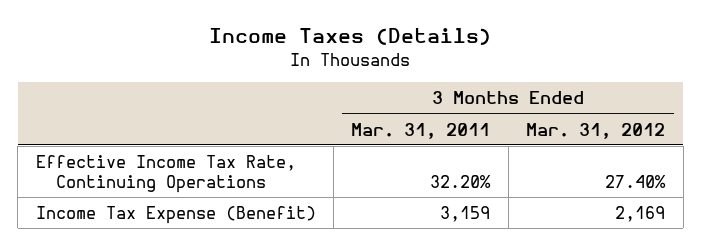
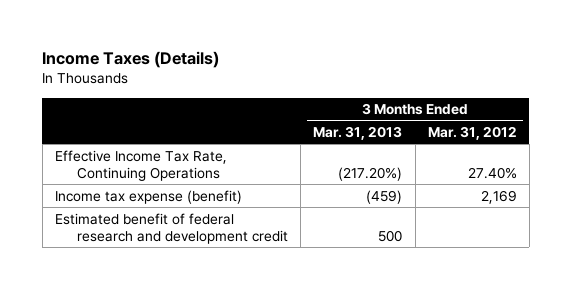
- | 3 Months Ended Mar. 31, 2011 | 3 Months Ended Mar. 31, 2012
+ | 3 Months Ended Mar. 31, 2013 | 3 Months Ended Mar. 31, 2012
- Income Tax Expense (Benefit) | 3,159 | 2,169
+ Income tax expense (benefit) | (459) | 2,169
+ Estimated benefit of federal research and development credit | 500 |

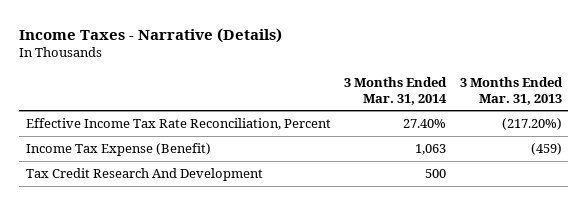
- Income Taxes (Details)
+ Income Taxes - Narrative (Details)
- | 3 Months Ended Mar. 31, 2013 | 3 Months Ended Mar. 31, 2012
+ | 3 Months Ended Mar. 31, 2014 | 3 Months Ended Mar. 31, 2013
- Effective Income Tax Rate, Continuing Operations | (217.20%) | 27.40%
- Income tax expense (benefit) | (459) | 2,169
- Estimated benefit of federal research and development credit | 500 |
+ Effective Income Tax Rate Reconciliation, Percent | 27.40% | (217.20%)
+ Income Tax Expense (Benefit) | 1,063 | (459)
+ Tax Credit Research And Development | 500 |

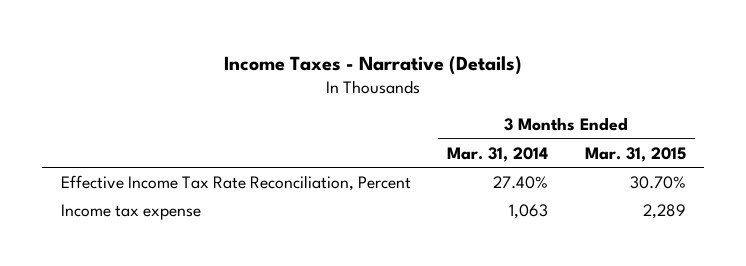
- | 3 Months Ended Mar. 31, 2014 | 3 Months Ended Mar. 31, 2013
+ | 3 Months Ended Mar. 31, 2014 | 3 Months Ended Mar. 31, 2015
- Income Tax Expense (Benefit) | 1,063 | (459)
- Tax Credit Research And Development | 500 |
+ Income tax expense | 1,063 | 2,289

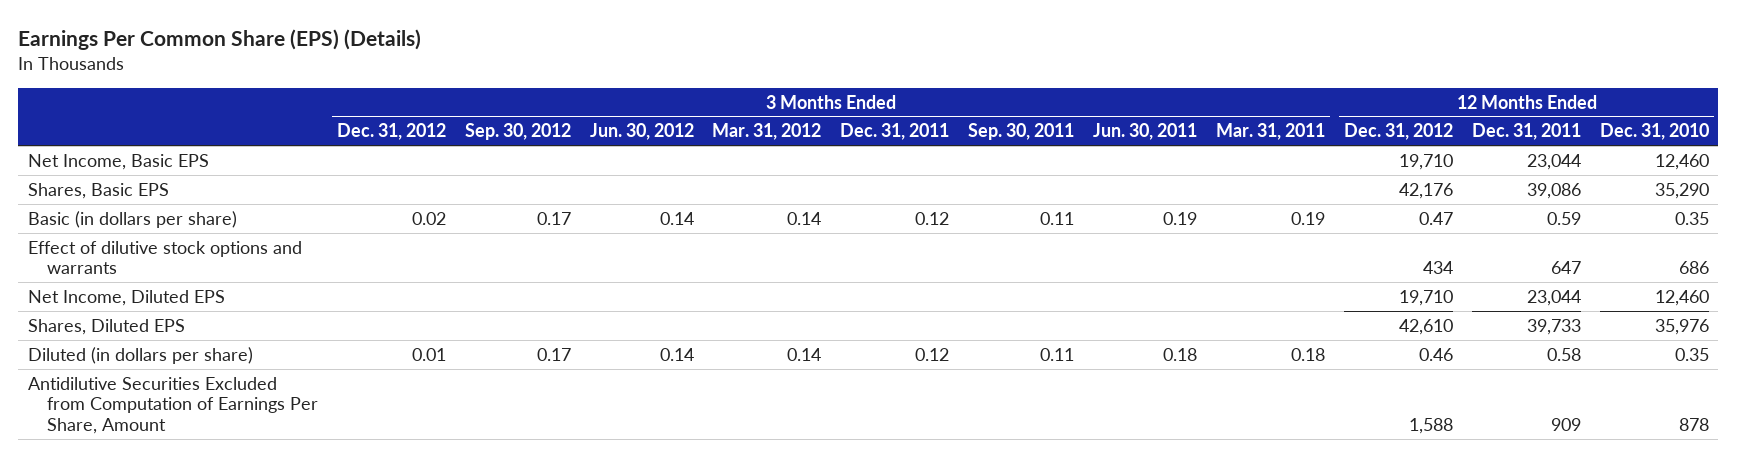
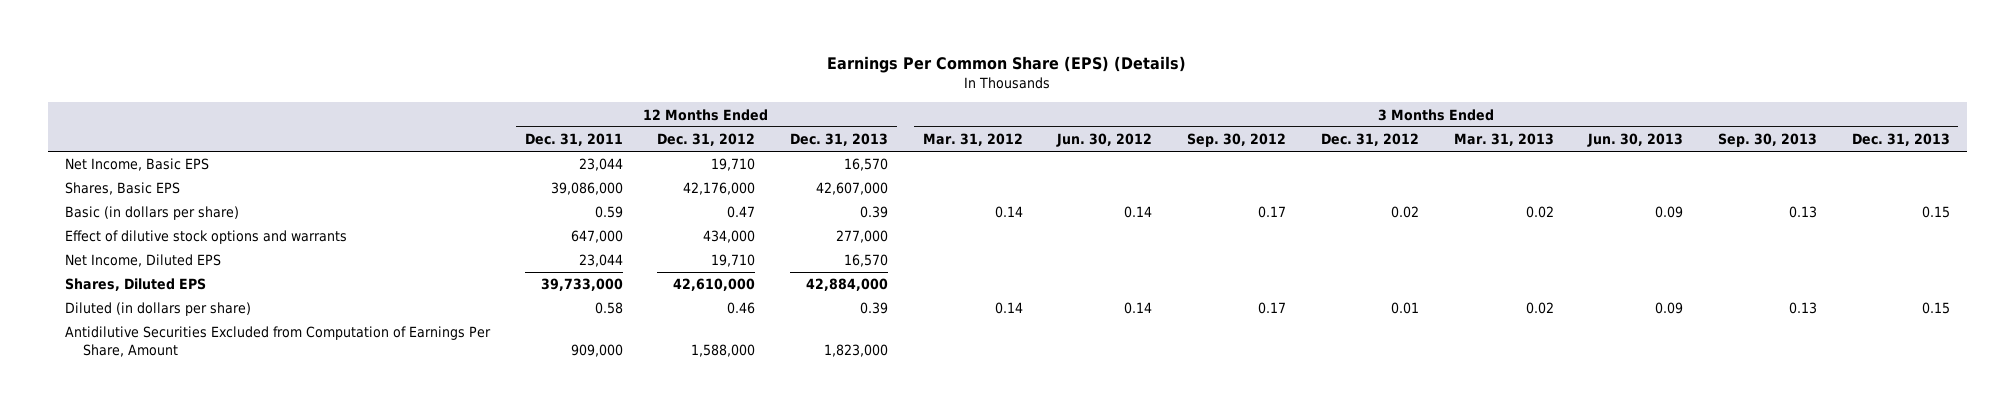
- | 3 Months Ended Dec. 31, 2012 | 3 Months Ended Sep. 30, 2012 | 3 Months Ended Jun. 30, 2012 | 3 Months Ended Mar. 31, 2012 | 3 Months Ended Dec. 31, 2011 | 3 Months Ended Sep. 30, 2011 | 3 Months Ended Jun. 30, 2011 | 3 Months Ended Mar. 31, 2011 | 12 Months Ended Dec. 31, 2012 | 12 Months Ended Dec. 31, 2011 | 12 Months Ended Dec. 31, 2010
+ | 12 Months Ended Dec. 31, 2011 | 12 Months Ended Dec. 31, 2012 | 12 Months Ended Dec. 31, 2013 | 3 Months Ended Mar. 31, 2012 | 3 Months Ended Jun. 30, 2012 | 3 Months Ended Sep. 30, 2012 | 3 Months Ended Dec. 31, 2012 | 3 Months Ended Mar. 31, 2013 | 3 Months Ended Jun. 30, 2013 | 3 Months Ended Sep. 30, 2013 | 3 Months Ended Dec. 31, 2013
- Shares, Basic EPS | | | | | | | | | 42,176 | 39,086 | 35,290
+ Shares, Basic EPS | 39,086,000 | 42,176,000 | 42,607,000 | | | | | | | |
- Effect of dilutive stock options and warrants | | | | | | | | | 434 | 647 | 686
+ Effect of dilutive stock options and warrants | 647,000 | 434,000 | 277,000 | | | | | | | |
- Shares, Diluted EPS | | | | | | | | | 42,610 | 39,733 | 35,976
+ Shares, Diluted EPS | 39,733,000 | 42,610,000 | 42,884,000 | | | | | | | |
- Antidilutive Securities Excluded from Computation of Earnings Per Share, Amount | | | | | | | | | 1,588 | 909 | 878
+ Antidilutive Securities Excluded from Computation of Earnings Per Share, Amount | 909,000 | 1,588,000 | 1,823,000 | | | | | | | |

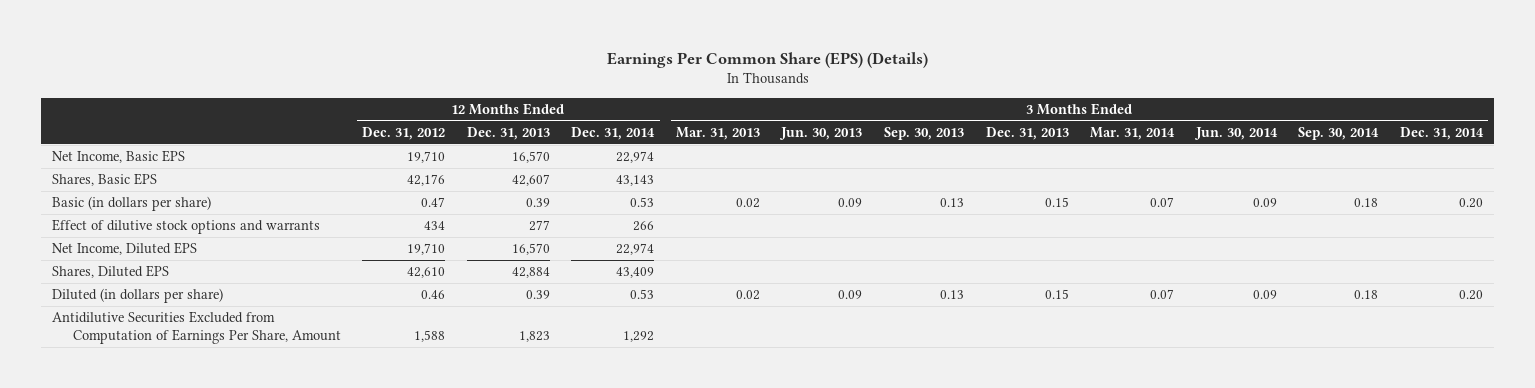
- | 12 Months Ended Dec. 31, 2011 | 12 Months Ended Dec. 31, 2012 | 12 Months Ended Dec. 31, 2013 | 3 Months Ended Mar. 31, 2012 | 3 Months Ended Jun. 30, 2012 | 3 Months Ended Sep. 30, 2012 | 3 Months Ended Dec. 31, 2012 | 3 Months Ended Mar. 31, 2013 | 3 Months Ended Jun. 30, 2013 | 3 Months Ended Sep. 30, 2013 | 3 Months Ended Dec. 31, 2013
+ | 12 Months Ended Dec. 31, 2012 | 12 Months Ended Dec. 31, 2013 | 12 Months Ended Dec. 31, 2014 | 3 Months Ended Mar. 31, 2013 | 3 Months Ended Jun. 30, 2013 | 3 Months Ended Sep. 30, 2013 | 3 Months Ended Dec. 31, 2013 | 3 Months Ended Mar. 31, 2014 | 3 Months Ended Jun. 30, 2014 | 3 Months Ended Sep. 30, 2014 | 3 Months Ended Dec. 31, 2014
- Shares, Basic EPS | 39,086,000 | 42,176,000 | 42,607,000 | | | | | | | |
+ Shares, Basic EPS | 42,176 | 42,607 | 43,143 | | | | | | | |
- Effect of dilutive stock options and warrants | 647,000 | 434,000 | 277,000 | | | | | | | |
+ Effect of dilutive stock options and warrants | 434 | 277 | 266 | | | | | | | |
- Shares, Diluted EPS | 39,733,000 | 42,610,000 | 42,884,000 | | | | | | | |
+ Shares, Diluted EPS | 42,610 | 42,884 | 43,409 | | | | | | | |
- Antidilutive Securities Excluded from Computation of Earnings Per Share, Amount | 909,000 | 1,588,000 | 1,823,000 | | | | | | | |
+ Antidilutive Securities Excluded from Computation of Earnings Per Share, Amount | 1,588 | 1,823 | 1,292 | | | | | | | |

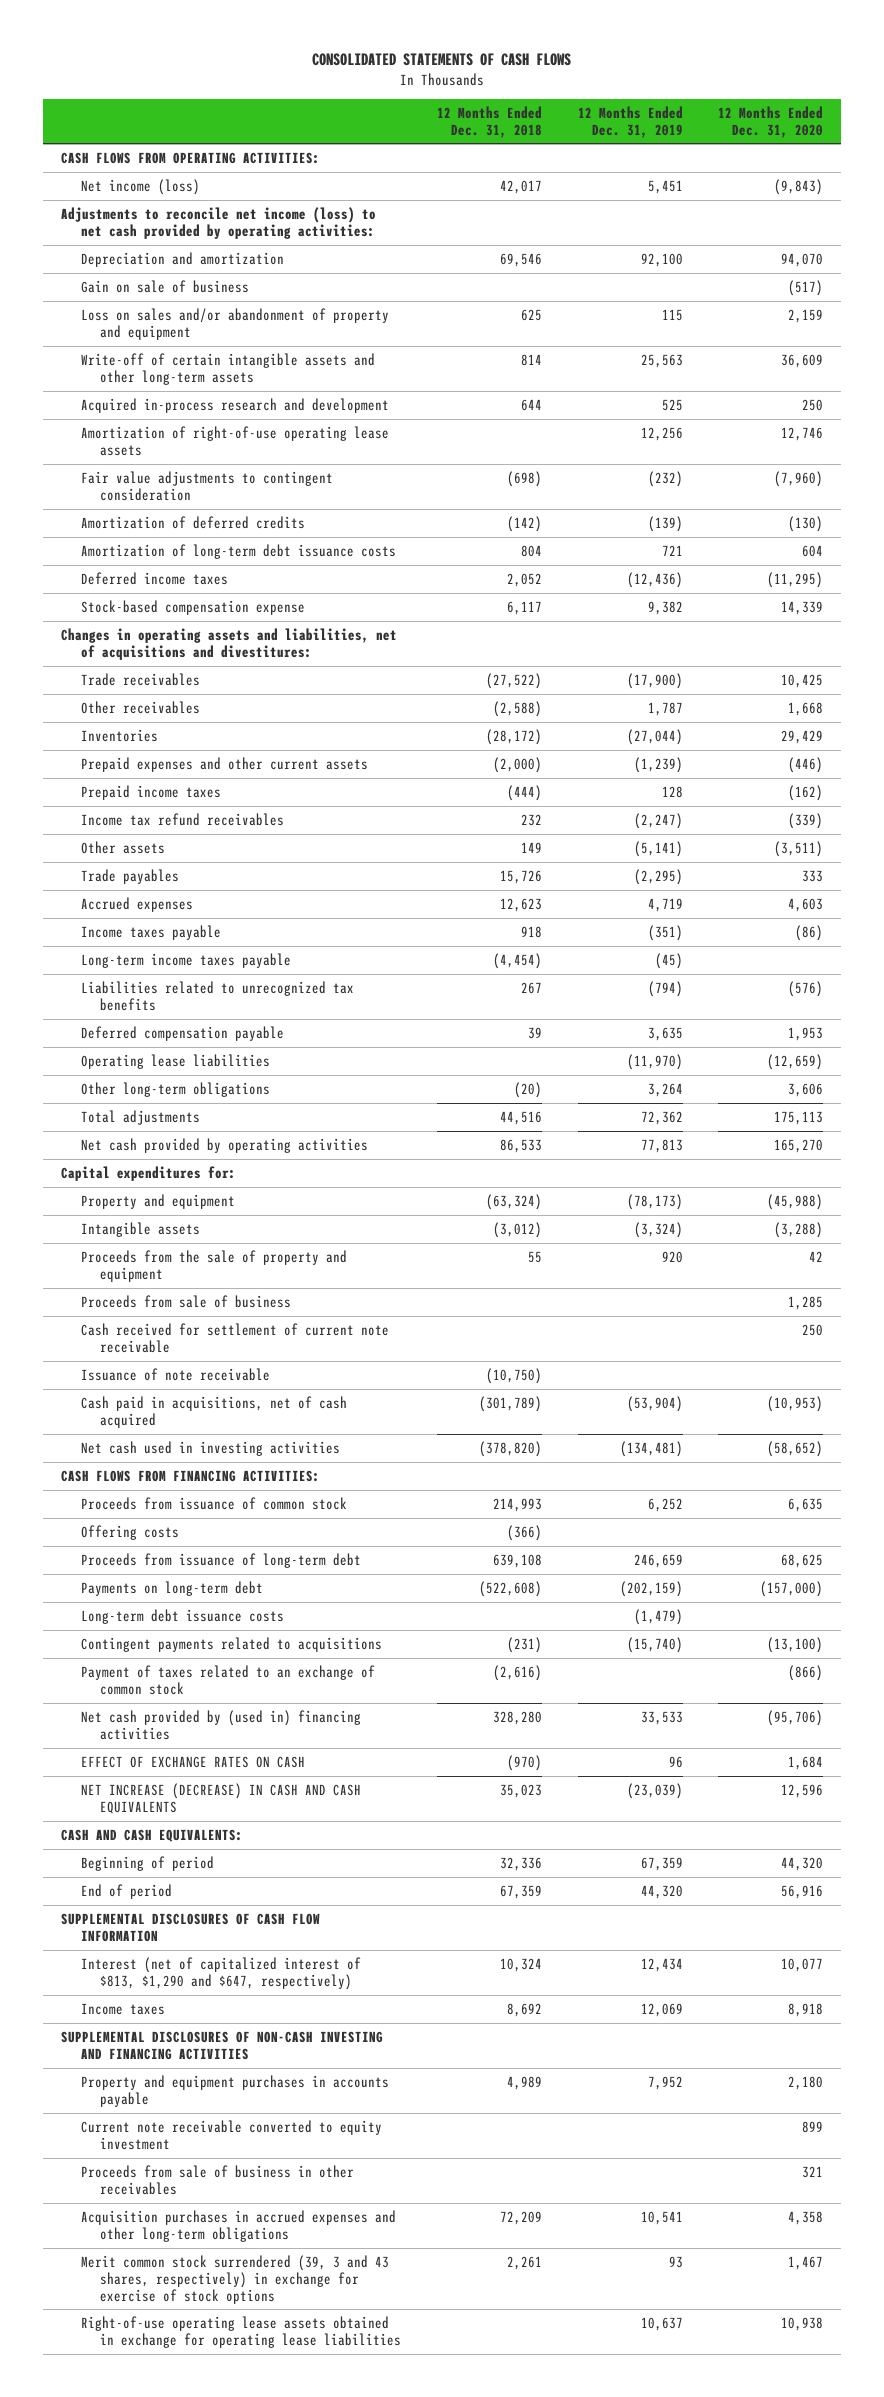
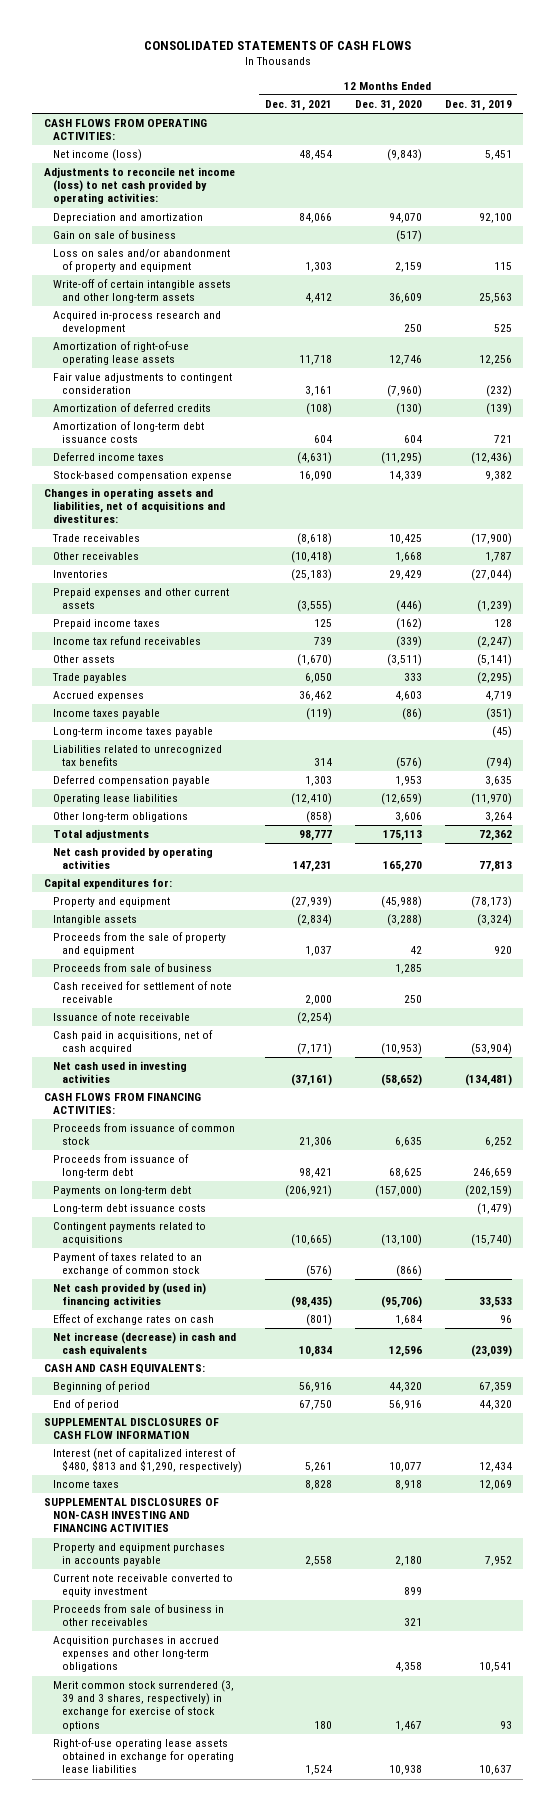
- | 12 Months Ended Dec. 31, 2018 | 12 Months Ended Dec. 31, 2019 | 12 Months Ended Dec. 31, 2020
+ | 12 Months Ended Dec. 31, 2021 | 12 Months Ended Dec. 31, 2020 | 12 Months Ended Dec. 31, 2019
- Cash received for settlement of current note receivable | | | 250
+ Cash received for settlement of note receivable | 2,000 | 250 |
- Offering costs | (366) | |
- EFFECT OF EXCHANGE RATES ON CASH | (970) | 96 | 1,684
- NET INCREASE (DECREASE) IN CASH AND CASH EQUIVALENTS | 35,023 | (23,039) | 12,596
+ Effect of exchange rates on cash | (801) | 1,684 | 96
+ Net increase (decrease) in cash and cash equivalents | 10,834 | 12,596 | (23,039)
- Interest (net of capitalized interest of $813, $1,290 and $647, respectively) | 10,324 | 12,434 | 10,077
+ Interest (net of capitalized interest of $480, $813 and $1,290, respectively) | 5,261 | 10,077 | 12,434
- Merit common stock surrendered (39, 3 and 43 shares, respectively) in exchange for exercise of stock options | 2,261 | 93 | 1,467
+ Merit common stock surrendered (3, 39 and 3 shares, respectively) in exchange for exercise of stock options | 180 | 1,467 | 93

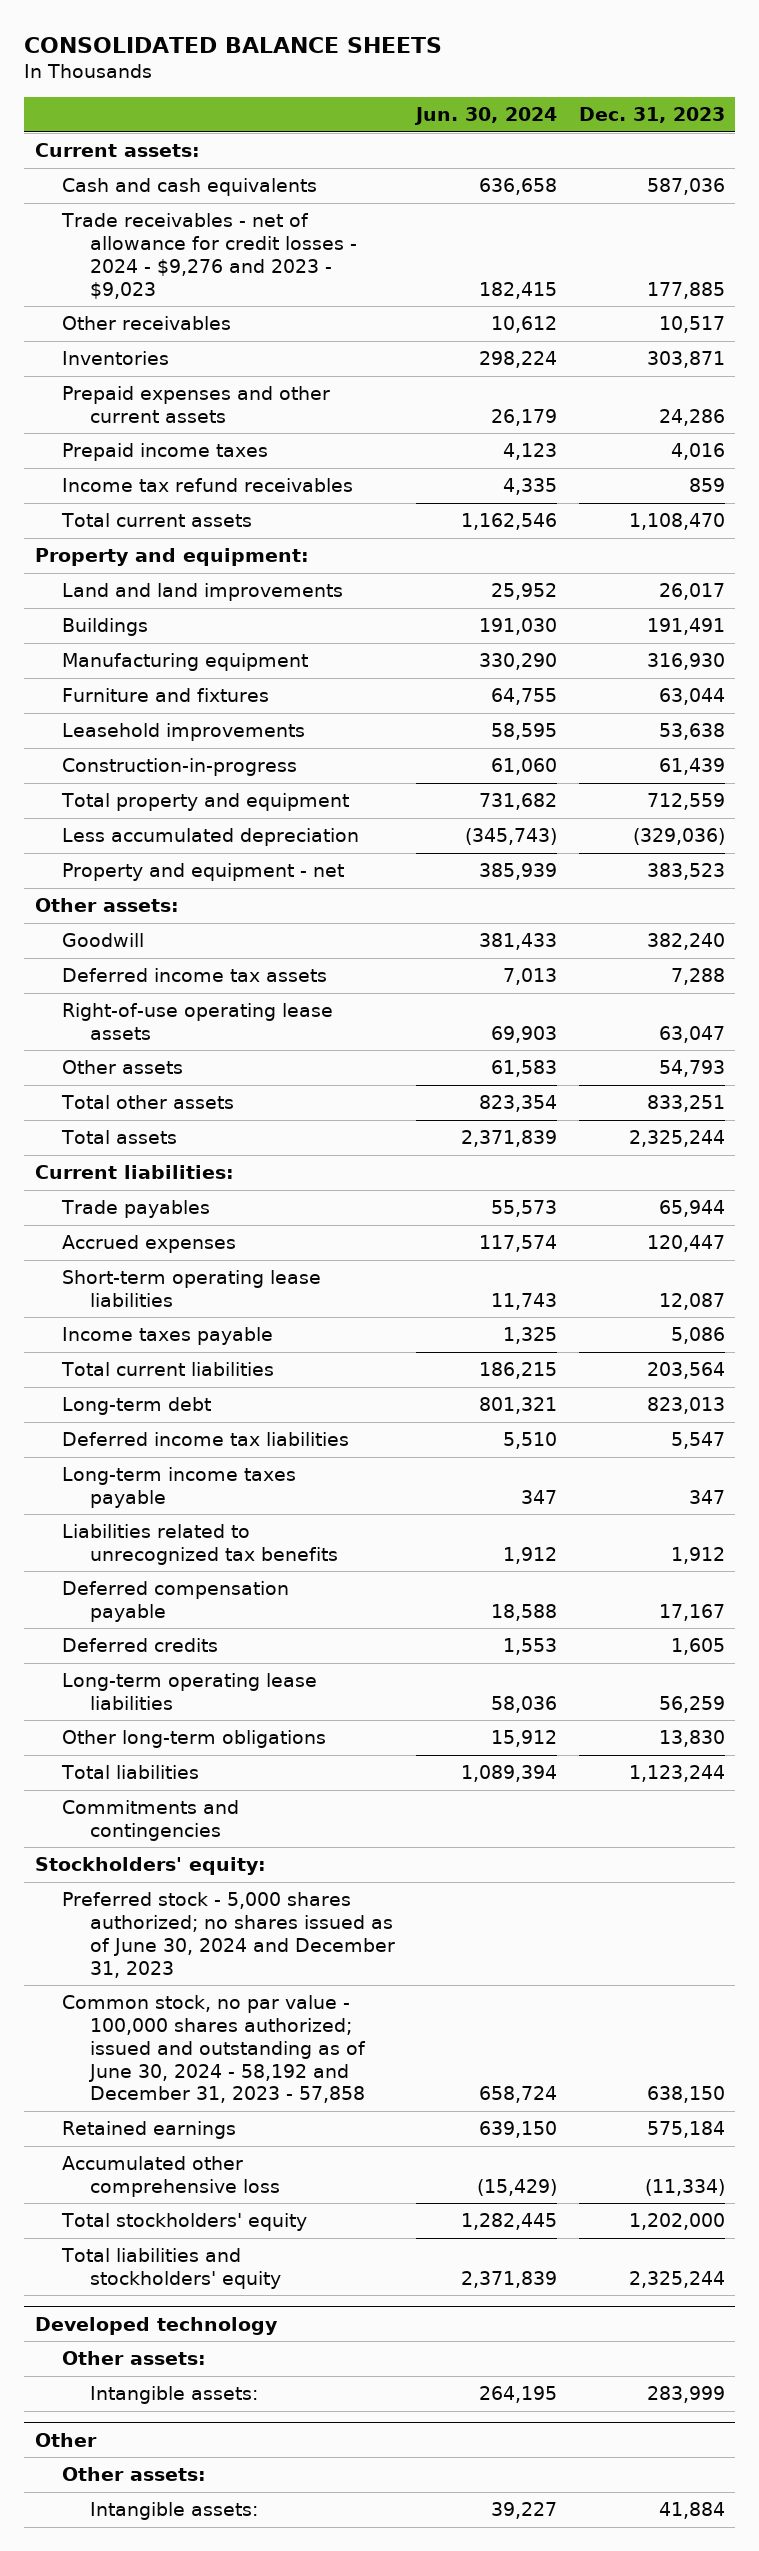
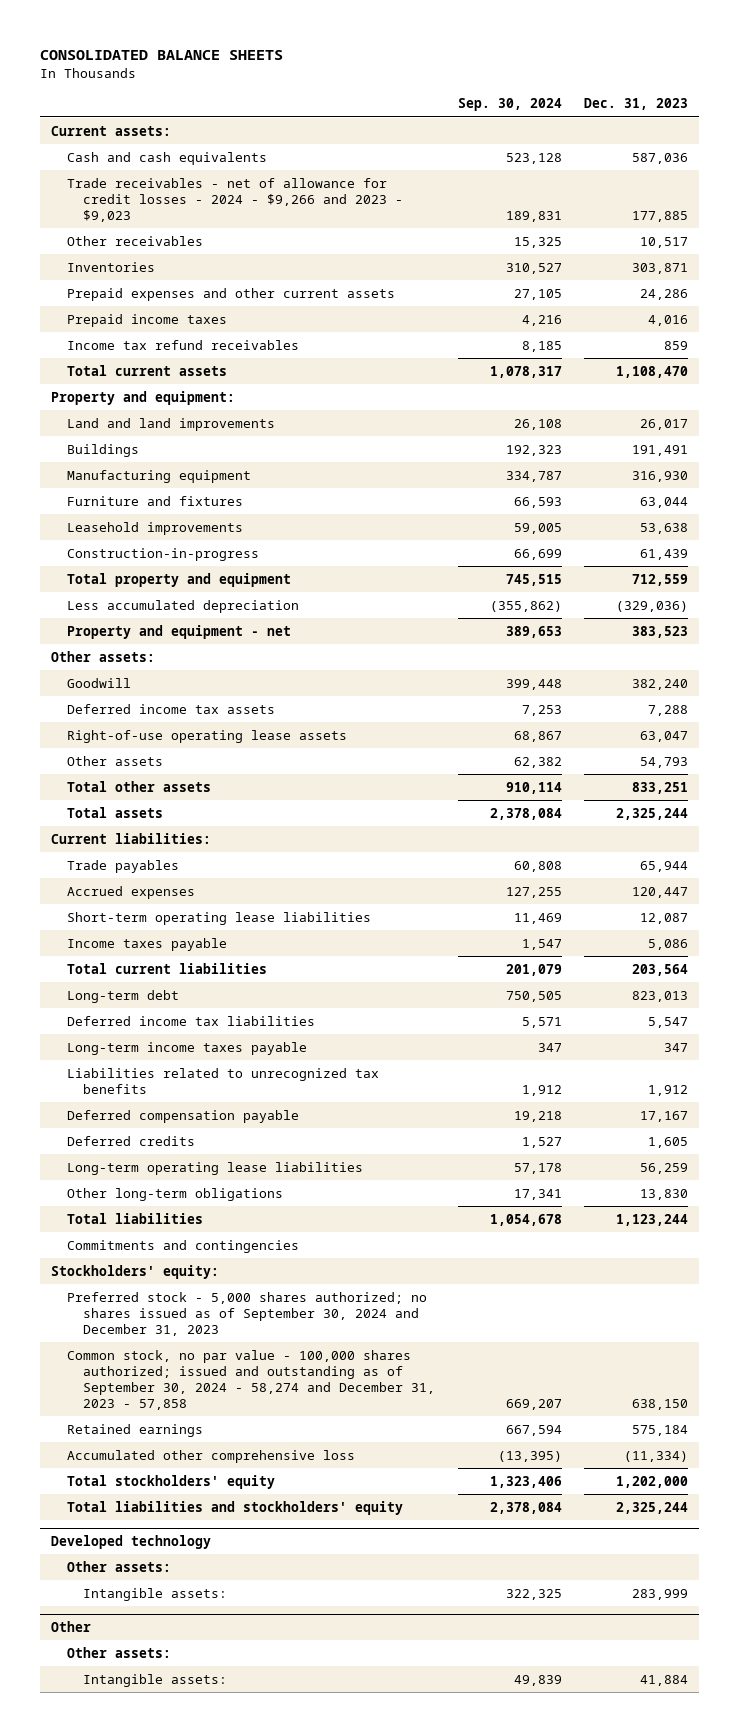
- | Jun. 30, 2024 | Dec. 31, 2023
+ | Sep. 30, 2024 | Dec. 31, 2023
- Trade receivables - net of allowance for credit losses - 2024 - $9,276 and 2023 - $9,023 | 182,415 | 177,885
+ Trade receivables - net of allowance for credit losses - 2024 - $9,266 and 2023 - $9,023 | 189,831 | 177,885
- Preferred stock - 5,000 shares authorized; no shares issued as of June 30, 2024 and December 31, 2023
- Common stock, no par value - 100,000 shares authorized; issued and outstanding as of June 30, 2024 - 58,192 and December 31, 2023 - 57,858 | 658,724 | 638,150
+ Preferred stock - 5,000 shares authorized; no shares issued as of September 30, 2024 and December 31, 2023
+ Common stock, no par value - 100,000 shares authorized; issued and outstanding as of September 30, 2024 - 58,274 and December 31, 2023 - 57,858 | 669,207 | 638,150

